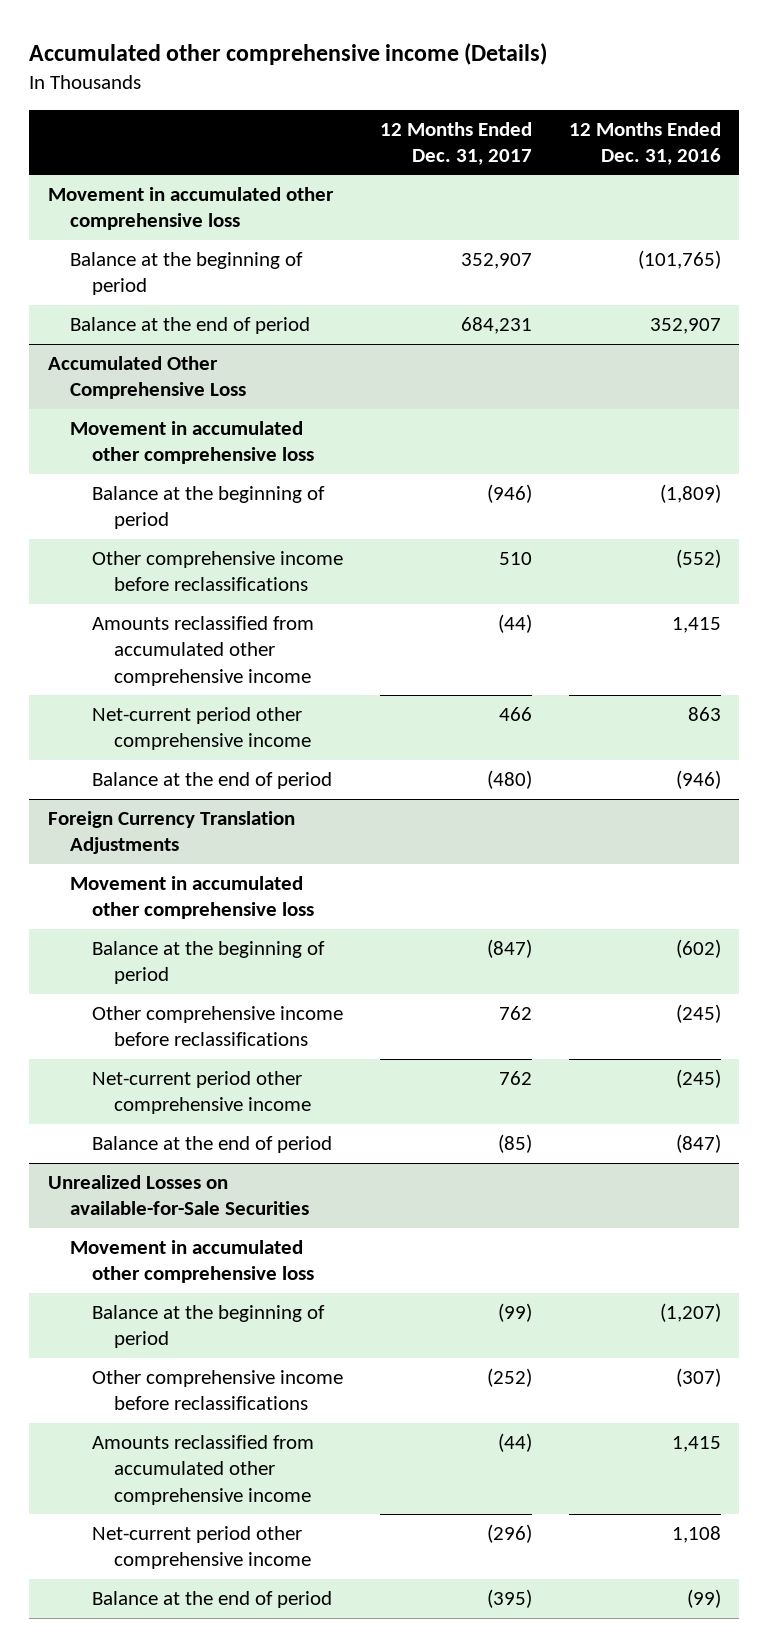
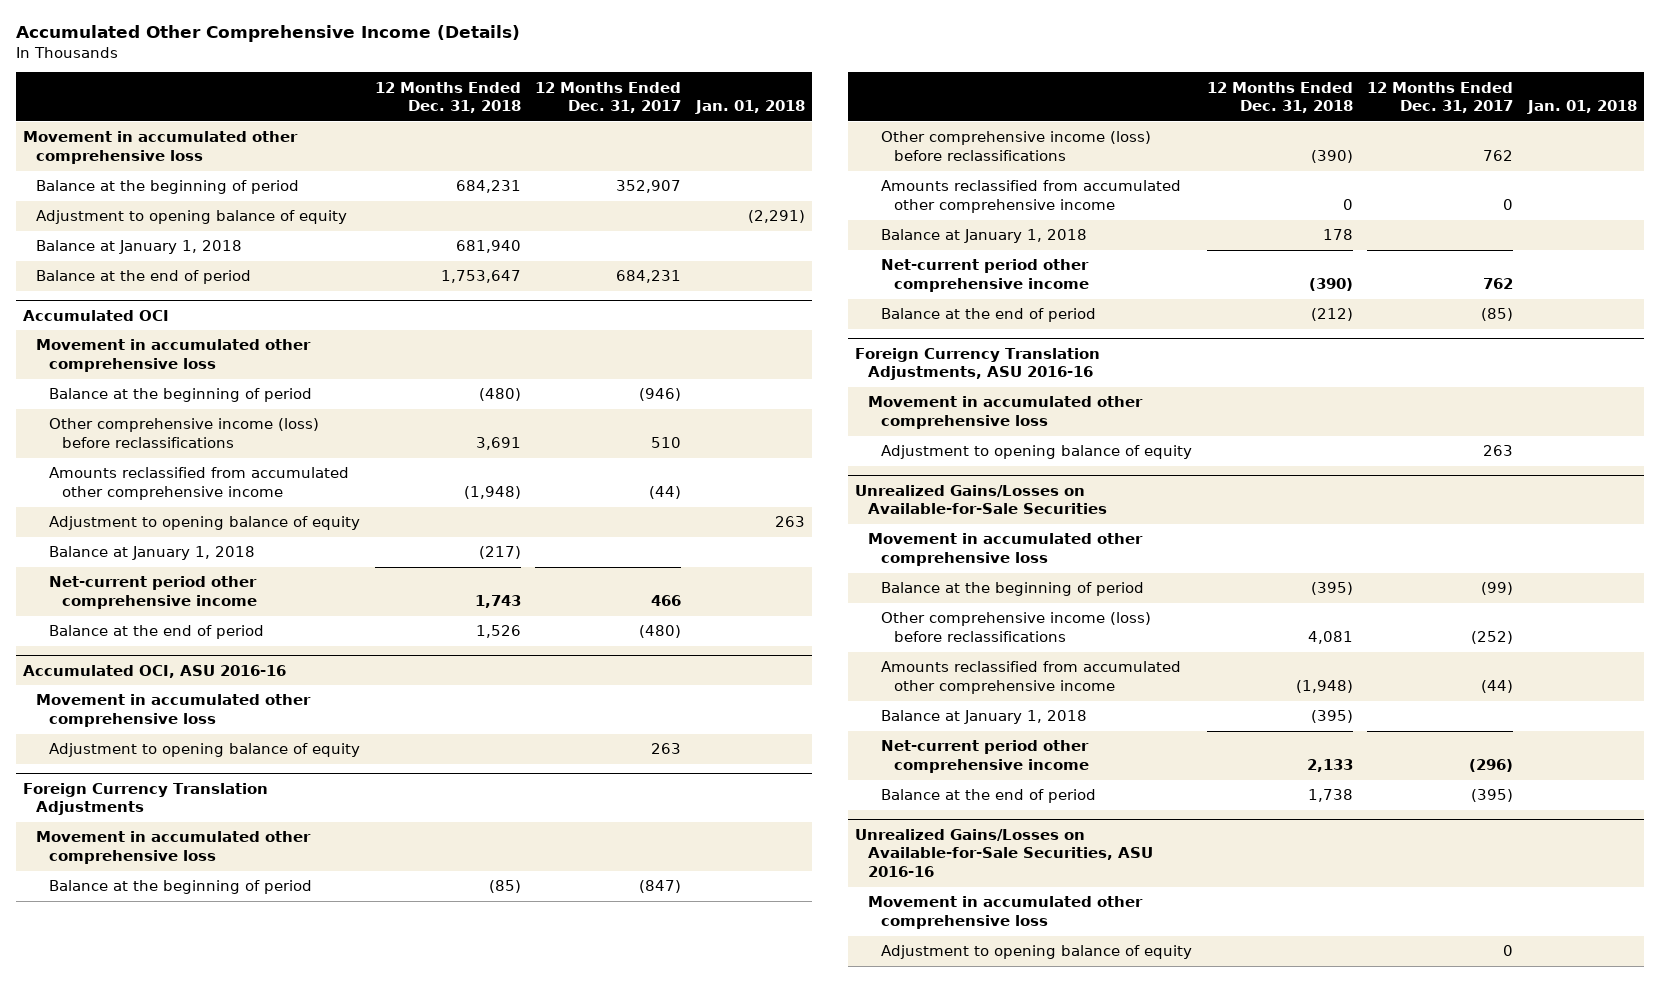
- Accumulated other comprehensive income (Details)
+ Accumulated Other Comprehensive Income (Details)
- | 12 Months Ended Dec. 31, 2017 | 12 Months Ended Dec. 31, 2016
+ | 12 Months Ended Dec. 31, 2018 | 12 Months Ended Dec. 31, 2017 | Jan. 01, 2018
+ Adjustment to opening balance of equity | | | (2,291)
+ Balance at January 1, 2018 | 681,940 | |
- Accumulated Other Comprehensive Loss
+ Accumulated OCI
- Other comprehensive income before reclassifications | 510 | (552)
+ Other comprehensive income (loss) before reclassifications | 3,691 | 510 |
+ Adjustment to opening balance of equity | | | 263
+ Balance at January 1, 2018 | (217) | |
+ Accumulated OCI, ASU 2016-16
+ Movement in accumulated other comprehensive loss
+ Adjustment to opening balance of equity | | 263 |
@ Foreign Currency Translation Adjustments
- Other comprehensive income before reclassifications | 762 | (245)
+ Other comprehensive income (loss) before reclassifications | (390) | 762 |
+ Amounts reclassified from accumulated other comprehensive income | 0 | 0 |
+ Balance at January 1, 2018 | 178 | |
- Unrealized Losses on available-for-Sale Securities
+ Foreign Currency Translation Adjustments, ASU 2016-16
+ Adjustment to opening balance of equity | | 263 |
+ Unrealized Gains/Losses on Available-for-Sale Securities
+ Movement in accumulated other comprehensive loss
- Other comprehensive income before reclassifications | (252) | (307)
+ Other comprehensive income (loss) before reclassifications | 4,081 | (252) |
+ Balance at January 1, 2018 | (395) | |
+ Unrealized Gains/Losses on Available-for-Sale Securities, ASU 2016-16
+ Movement in accumulated other comprehensive loss
+ Adjustment to opening balance of equity | | 0 |

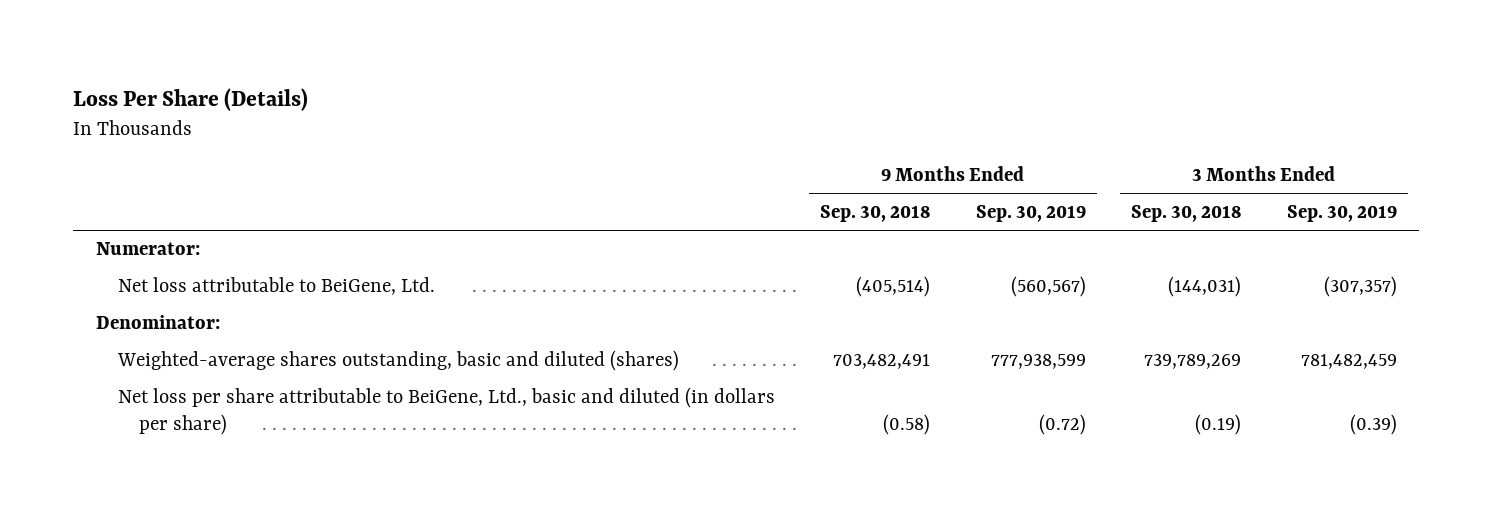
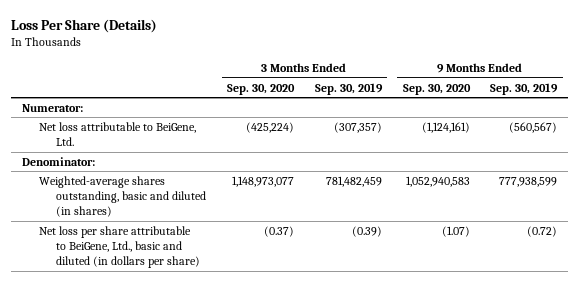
- | 9 Months Ended Sep. 30, 2018 | 9 Months Ended Sep. 30, 2019 | 3 Months Ended Sep. 30, 2018 | 3 Months Ended Sep. 30, 2019
+ | 3 Months Ended Sep. 30, 2020 | 3 Months Ended Sep. 30, 2019 | 9 Months Ended Sep. 30, 2020 | 9 Months Ended Sep. 30, 2019
- Weighted-average shares outstanding, basic and diluted (shares) | 703,482,491 | 777,938,599 | 739,789,269 | 781,482,459
+ Weighted-average shares outstanding, basic and diluted (in shares) | 1,148,973,077 | 781,482,459 | 1,052,940,583 | 777,938,599

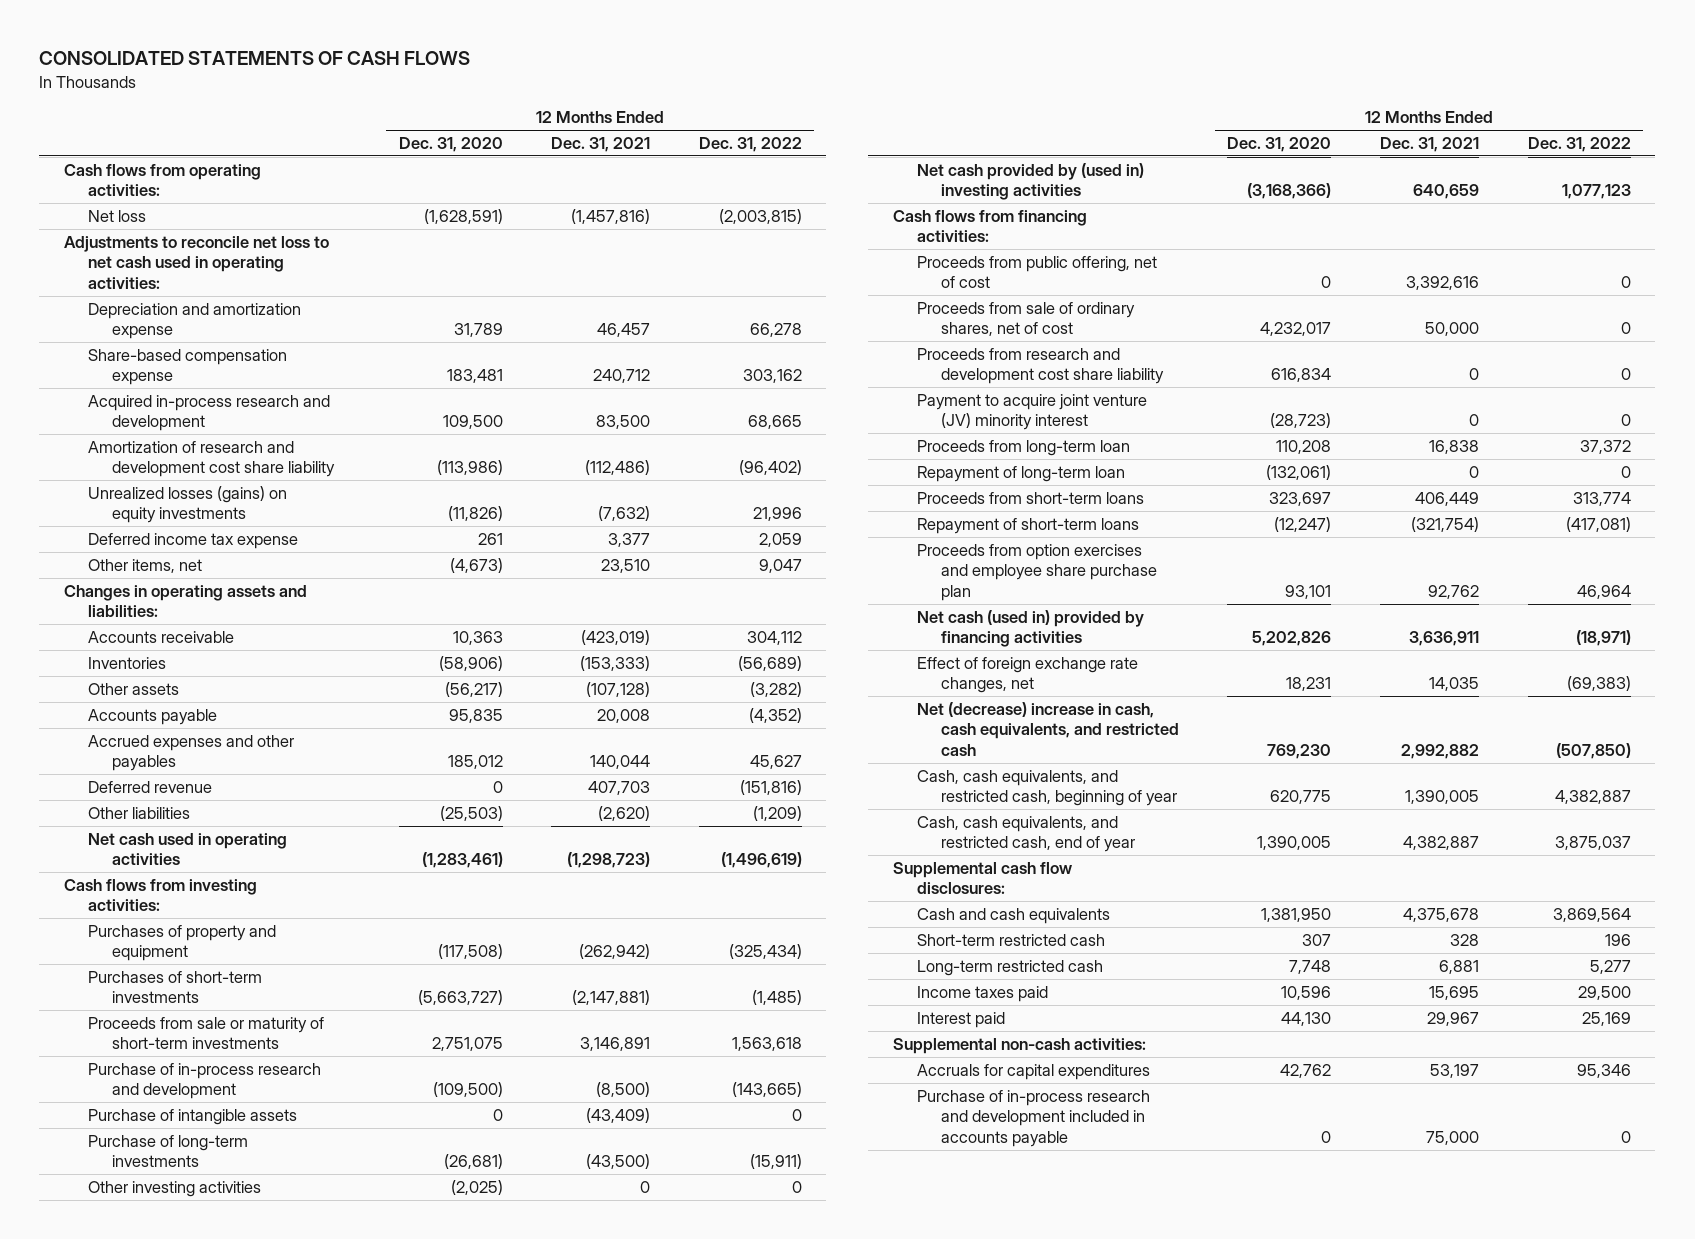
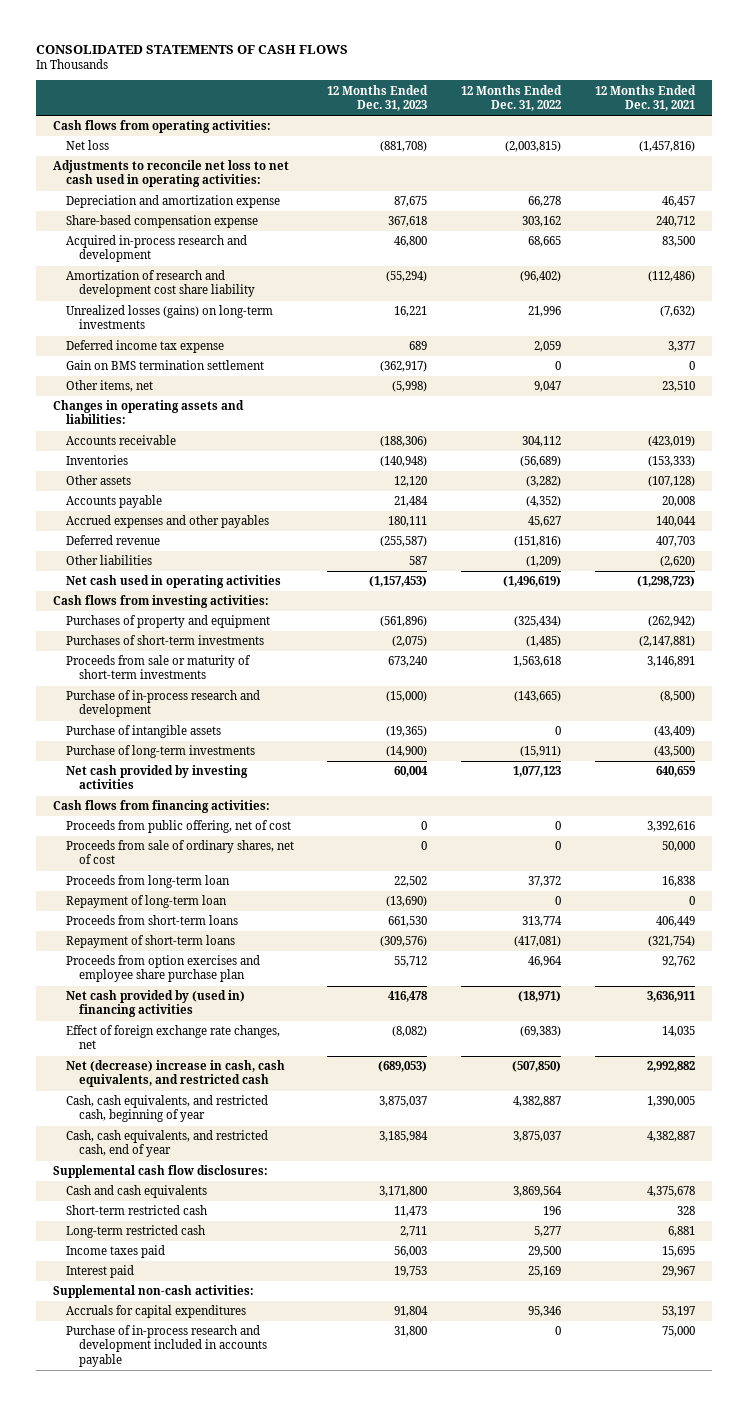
- | 12 Months Ended Dec. 31, 2020 | 12 Months Ended Dec. 31, 2021 | 12 Months Ended Dec. 31, 2022
+ | 12 Months Ended Dec. 31, 2023 | 12 Months Ended Dec. 31, 2022 | 12 Months Ended Dec. 31, 2021
- Unrealized losses (gains) on equity investments | (11,826) | (7,632) | 21,996
+ Unrealized losses (gains) on long-term investments | 16,221 | 21,996 | (7,632)
+ Gain on BMS termination settlement | (362,917) | 0 | 0
- Other investing activities | (2,025) | 0 | 0
- Net cash provided by (used in) investing activities | (3,168,366) | 640,659 | 1,077,123
+ Net cash provided by investing activities | 60,004 | 1,077,123 | 640,659
- Proceeds from research and development cost share liability | 616,834 | 0 | 0
- Payment to acquire joint venture (JV) minority interest | (28,723) | 0 | 0
- Net cash (used in) provided by financing activities | 5,202,826 | 3,636,911 | (18,971)
+ Net cash provided by (used in) financing activities | 416,478 | (18,971) | 3,636,911

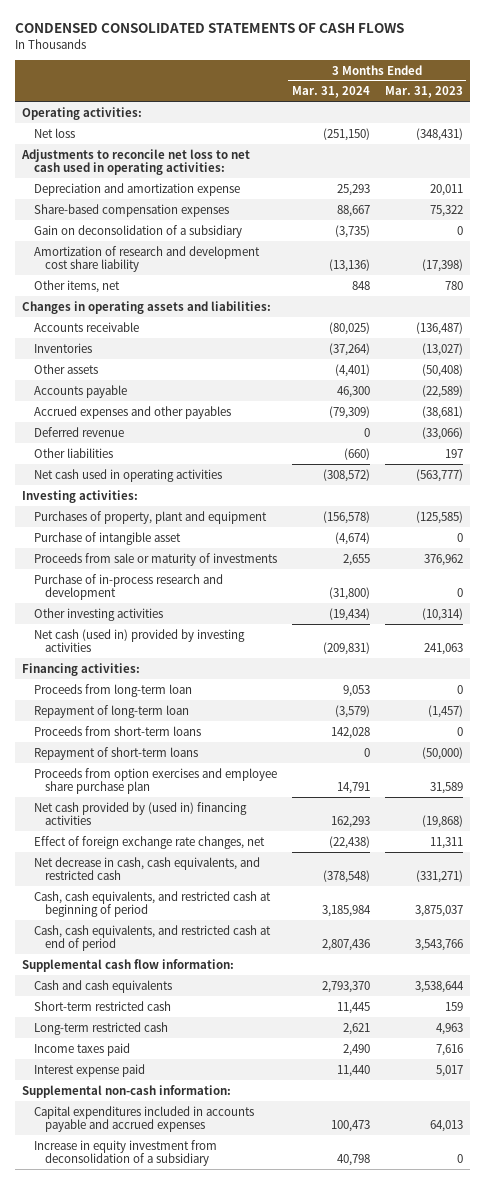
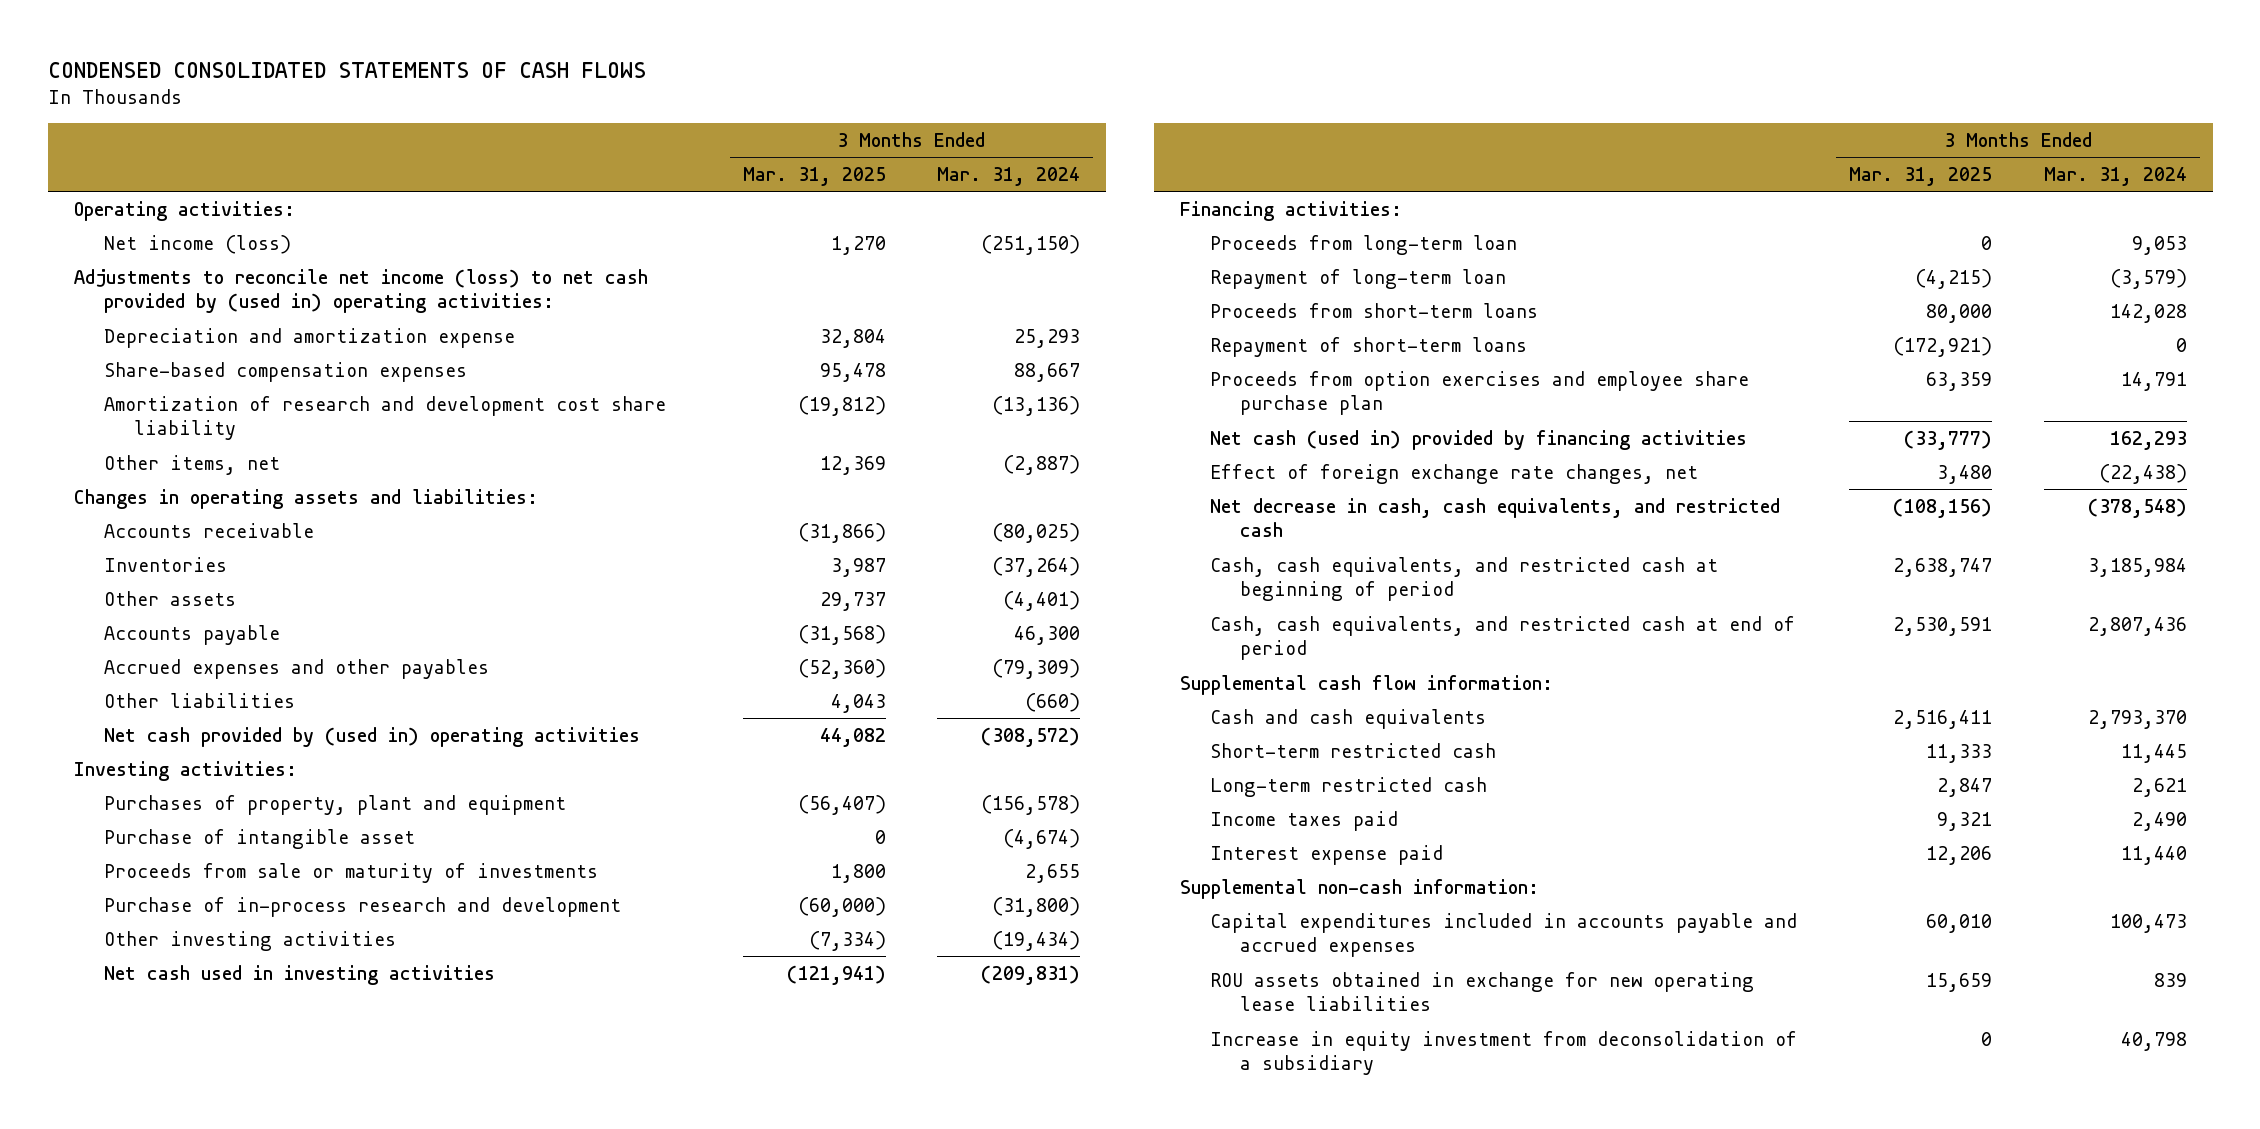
- | 3 Months Ended Mar. 31, 2024 | 3 Months Ended Mar. 31, 2023
+ | 3 Months Ended Mar. 31, 2025 | 3 Months Ended Mar. 31, 2024
- Net loss | (251,150) | (348,431)
- Adjustments to reconcile net loss to net cash used in operating activities:
+ Net income (loss) | 1,270 | (251,150)
+ Adjustments to reconcile net income (loss) to net cash provided by (used in) operating activities:
- Gain on deconsolidation of a subsidiary | (3,735) | 0
- Other items, net | 848 | 780
+ Other items, net | 12,369 | (2,887)
- Deferred revenue | 0 | (33,066)
- Net cash used in operating activities | (308,572) | (563,777)
+ Net cash provided by (used in) operating activities | 44,082 | (308,572)
- Net cash (used in) provided by investing activities | (209,831) | 241,063
+ Net cash used in investing activities | (121,941) | (209,831)
- Net cash provided by (used in) financing activities | 162,293 | (19,868)
+ Net cash (used in) provided by financing activities | (33,777) | 162,293
+ ROU assets obtained in exchange for new operating lease liabilities | 15,659 | 839

